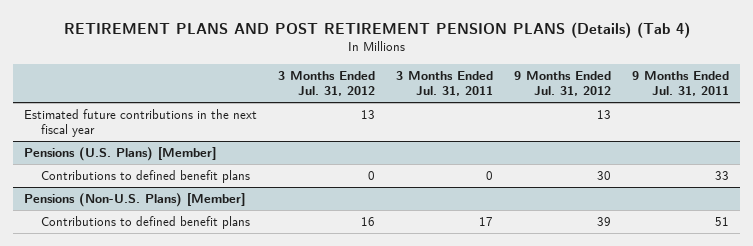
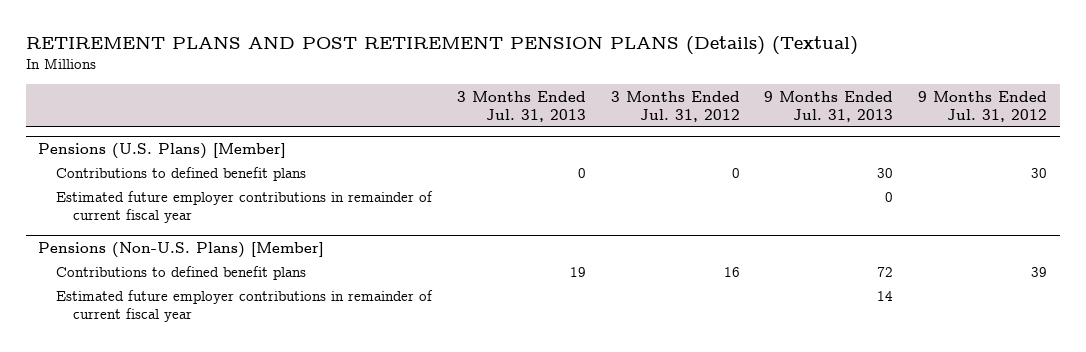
- RETIREMENT PLANS AND POST RETIREMENT PENSION PLANS (Details) (Tab 4)
+ RETIREMENT PLANS AND POST RETIREMENT PENSION PLANS (Details) (Textual)
- | 3 Months Ended Jul. 31, 2012 | 3 Months Ended Jul. 31, 2011 | 9 Months Ended Jul. 31, 2012 | 9 Months Ended Jul. 31, 2011
+ | 3 Months Ended Jul. 31, 2013 | 3 Months Ended Jul. 31, 2012 | 9 Months Ended Jul. 31, 2013 | 9 Months Ended Jul. 31, 2012
- Estimated future contributions in the next fiscal year | 13 | | 13 |
@ Pensions (U.S. Plans) [Member]
+ Estimated future employer contributions in remainder of current fiscal year | | | 0 |
@ Pensions (Non-U.S. Plans) [Member]
+ Estimated future employer contributions in remainder of current fiscal year | | | 14 |

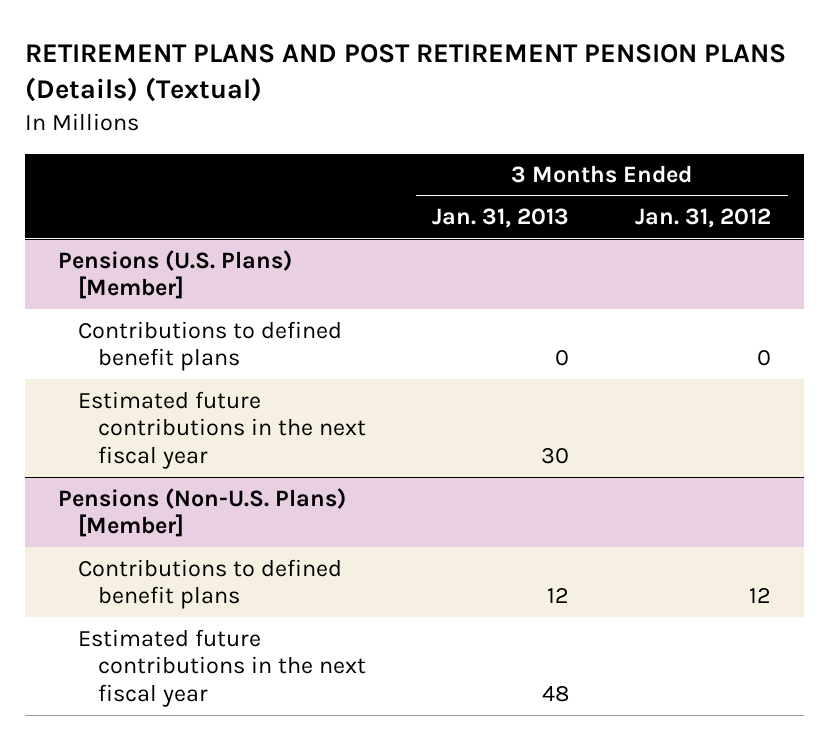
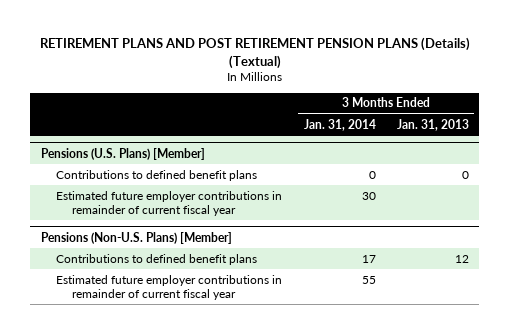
- | 3 Months Ended Jan. 31, 2013 | 3 Months Ended Jan. 31, 2012
+ | 3 Months Ended Jan. 31, 2014 | 3 Months Ended Jan. 31, 2013
@ Pensions (U.S. Plans) [Member]
- Estimated future contributions in the next fiscal year | 30 |
+ Estimated future employer contributions in remainder of current fiscal year | 30 |
@ Pensions (Non-U.S. Plans) [Member]
- Estimated future contributions in the next fiscal year | 48 |
+ Estimated future employer contributions in remainder of current fiscal year | 55 |

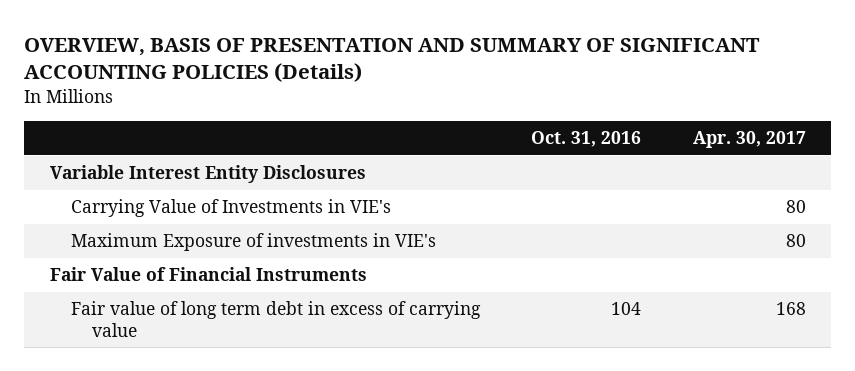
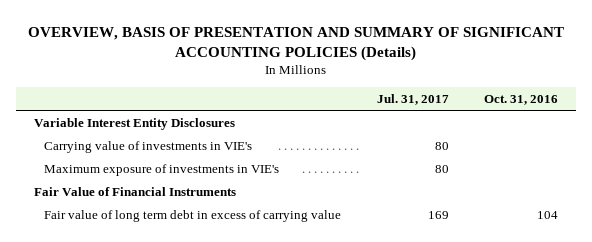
- | Oct. 31, 2016 | Apr. 30, 2017
+ | Jul. 31, 2017 | Oct. 31, 2016
- Carrying Value of Investments in VIE's | | 80
- Maximum Exposure of investments in VIE's | | 80
+ Carrying value of investments in VIE's | 80 |
+ Maximum exposure of investments in VIE's | 80 |

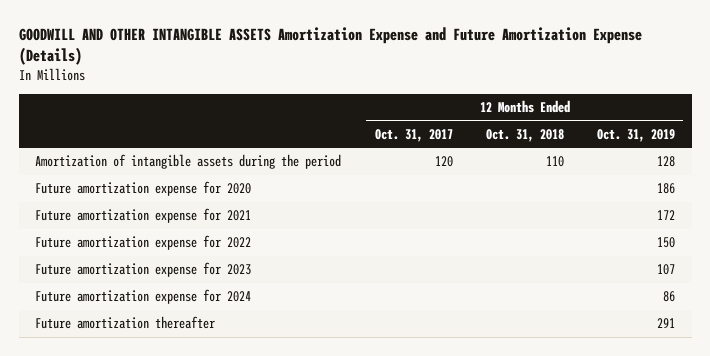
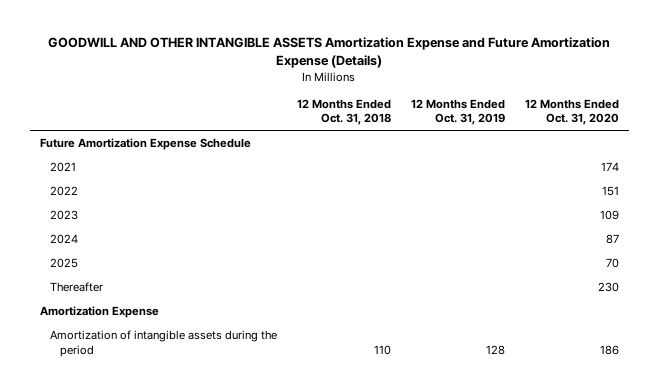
- | 12 Months Ended Oct. 31, 2017 | 12 Months Ended Oct. 31, 2018 | 12 Months Ended Oct. 31, 2019
+ | 12 Months Ended Oct. 31, 2018 | 12 Months Ended Oct. 31, 2019 | 12 Months Ended Oct. 31, 2020
+ Future Amortization Expense Schedule
+ 2021 | | | 174
+ 2022 | | | 151
+ 2023 | | | 109
+ 2024 | | | 87
+ 2025 | | | 70
+ Thereafter | | | 230
+ Amortization Expense
- Future amortization expense for 2020 | | | 186
- Future amortization expense for 2021 | | | 172
- Future amortization expense for 2022 | | | 150
- Future amortization expense for 2023 | | | 107
- Future amortization expense for 2024 | | | 86
- Future amortization thereafter | | | 291

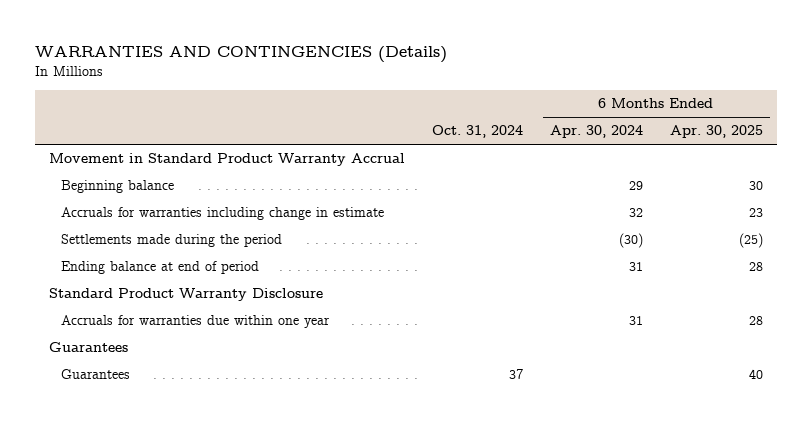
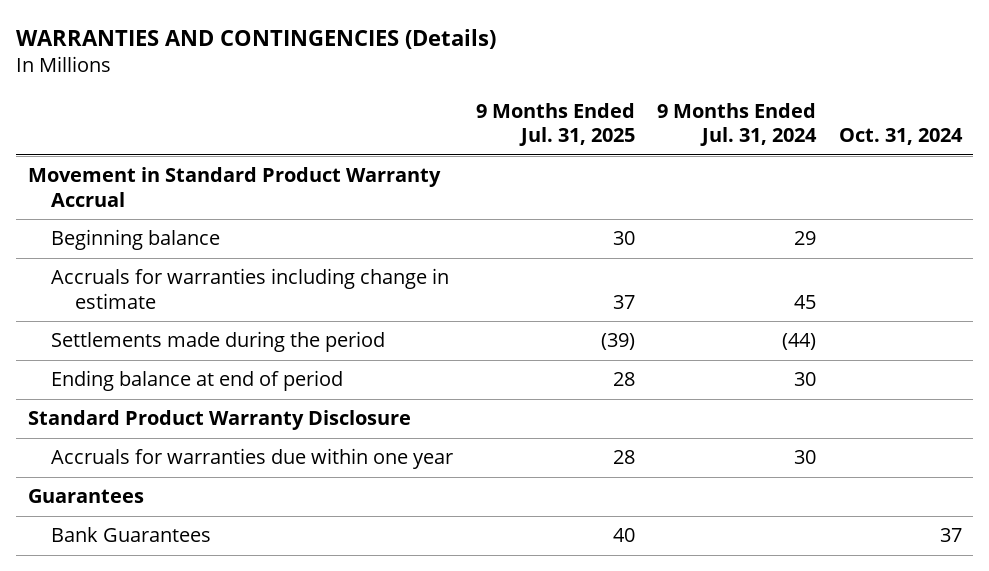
- | Oct. 31, 2024 | 6 Months Ended Apr. 30, 2024 | 6 Months Ended Apr. 30, 2025
+ | 9 Months Ended Jul. 31, 2025 | 9 Months Ended Jul. 31, 2024 | Oct. 31, 2024
- Guarantees | 37 | | 40
+ Bank Guarantees | 40 | | 37

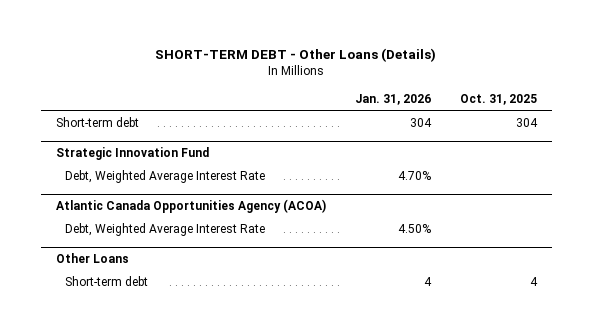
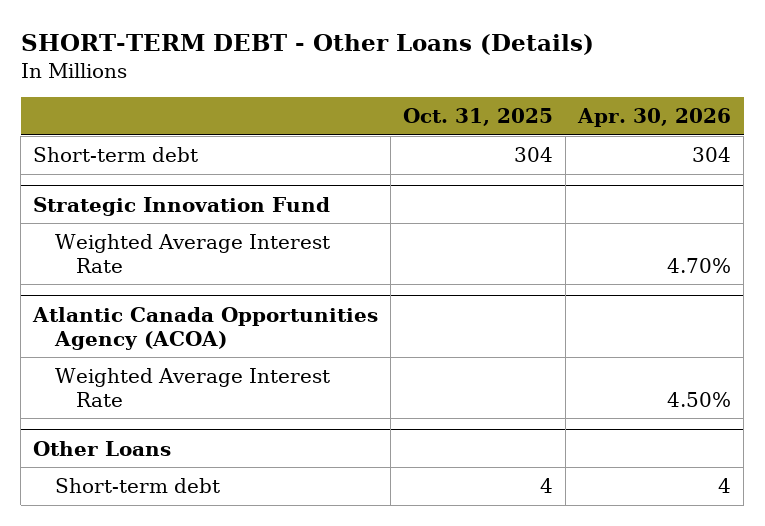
- | Jan. 31, 2026 | Oct. 31, 2025
+ | Oct. 31, 2025 | Apr. 30, 2026
@ Strategic Innovation Fund
- Debt, Weighted Average Interest Rate | 4.70% |
+ Weighted Average Interest Rate | | 4.70%
@ Atlantic Canada Opportunities Agency (ACOA)
- Debt, Weighted Average Interest Rate | 4.50% |
+ Weighted Average Interest Rate | | 4.50%

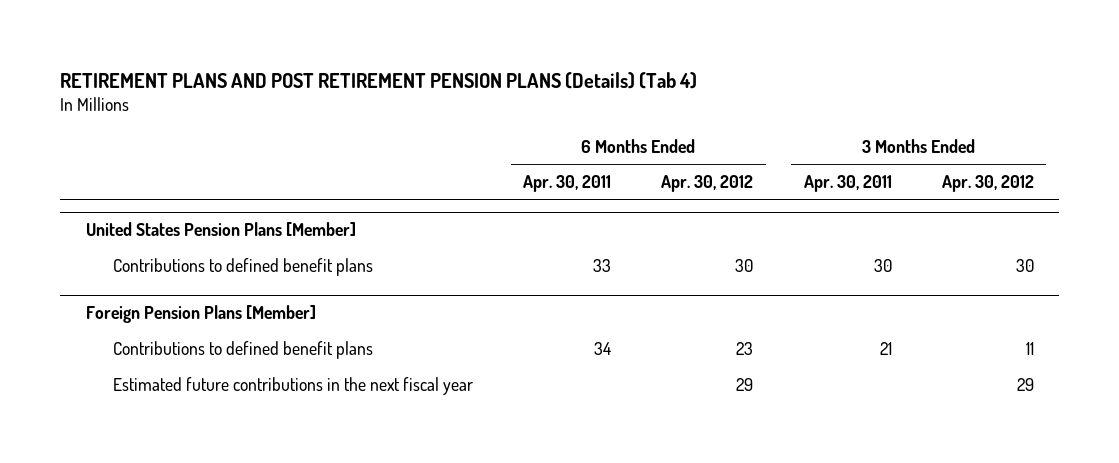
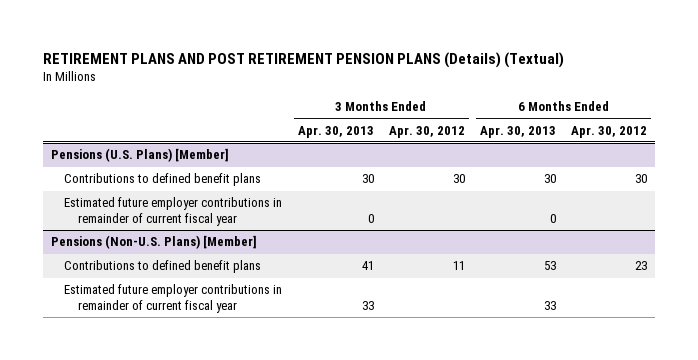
- RETIREMENT PLANS AND POST RETIREMENT PENSION PLANS (Details) (Tab 4)
+ RETIREMENT PLANS AND POST RETIREMENT PENSION PLANS (Details) (Textual)
- | 6 Months Ended Apr. 30, 2011 | 6 Months Ended Apr. 30, 2012 | 3 Months Ended Apr. 30, 2011 | 3 Months Ended Apr. 30, 2012
+ | 3 Months Ended Apr. 30, 2013 | 3 Months Ended Apr. 30, 2012 | 6 Months Ended Apr. 30, 2013 | 6 Months Ended Apr. 30, 2012
- United States Pension Plans [Member]
+ Pensions (U.S. Plans) [Member]
- Foreign Pension Plans [Member]
+ Estimated future employer contributions in remainder of current fiscal year | 0 | | 0 |
+ Pensions (Non-U.S. Plans) [Member]
- Estimated future contributions in the next fiscal year | | 29 | | 29
+ Estimated future employer contributions in remainder of current fiscal year | 33 | | 33 |

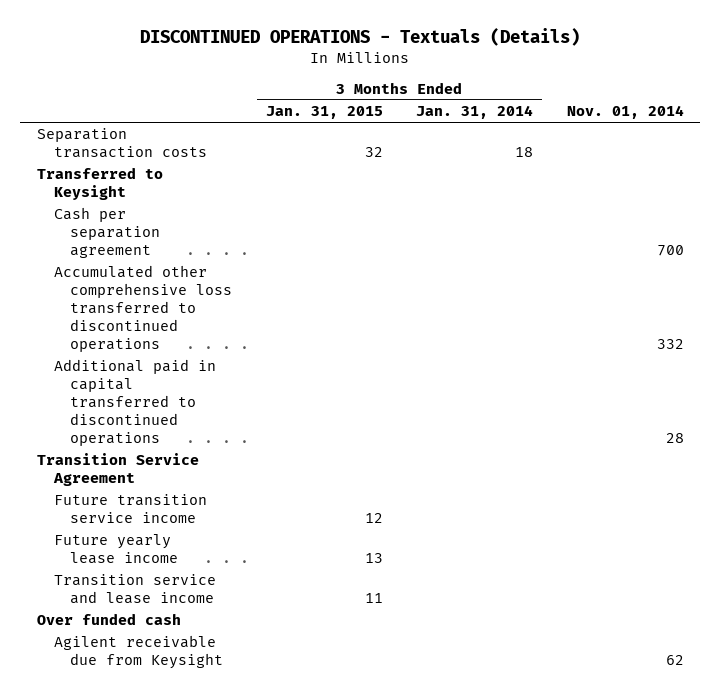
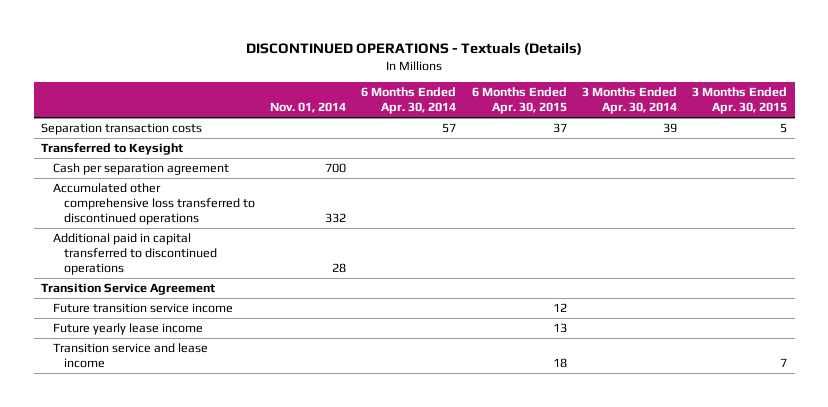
- | 3 Months Ended Jan. 31, 2015 | 3 Months Ended Jan. 31, 2014 | Nov. 01, 2014
+ | Nov. 01, 2014 | 6 Months Ended Apr. 30, 2014 | 6 Months Ended Apr. 30, 2015 | 3 Months Ended Apr. 30, 2014 | 3 Months Ended Apr. 30, 2015
- Over funded cash
- Agilent receivable due from Keysight | | | 62

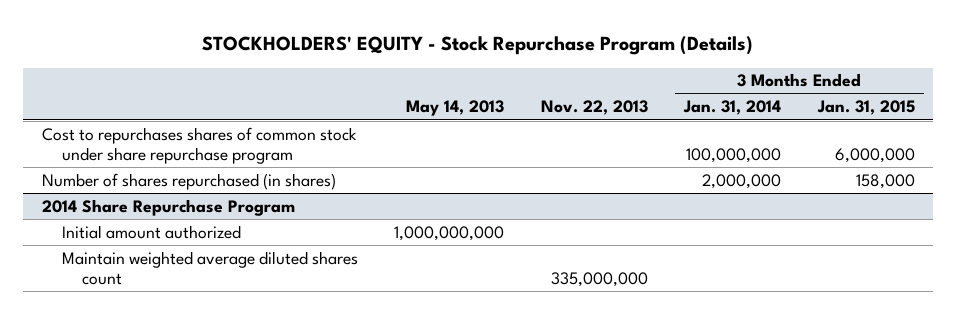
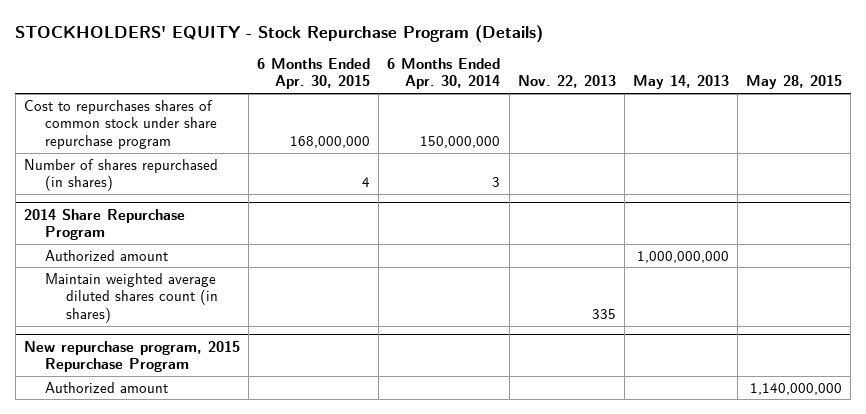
- | May 14, 2013 | Nov. 22, 2013 | 3 Months Ended Jan. 31, 2014 | 3 Months Ended Jan. 31, 2015
+ | 6 Months Ended Apr. 30, 2015 | 6 Months Ended Apr. 30, 2014 | Nov. 22, 2013 | May 14, 2013 | May 28, 2015
@ 2014 Share Repurchase Program
- Initial amount authorized | 1,000,000,000 | | |
- Maintain weighted average diluted shares count | | 335,000,000 | |
+ Authorized amount | | | | 1,000,000,000 |
+ Maintain weighted average diluted shares count (in shares) | | | 335 | |
+ New repurchase program, 2015 Repurchase Program
+ Authorized amount | | | | | 1,140,000,000

